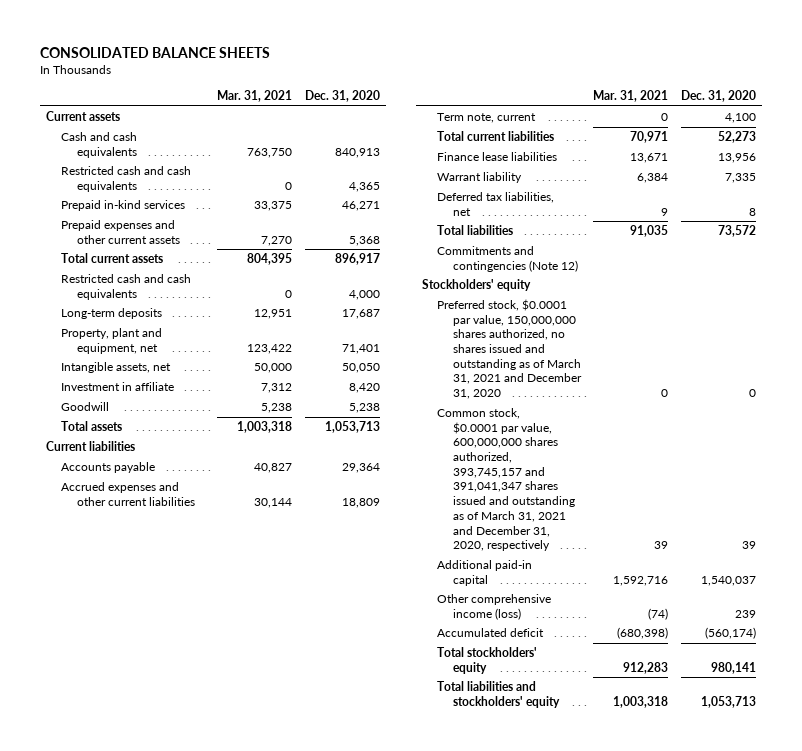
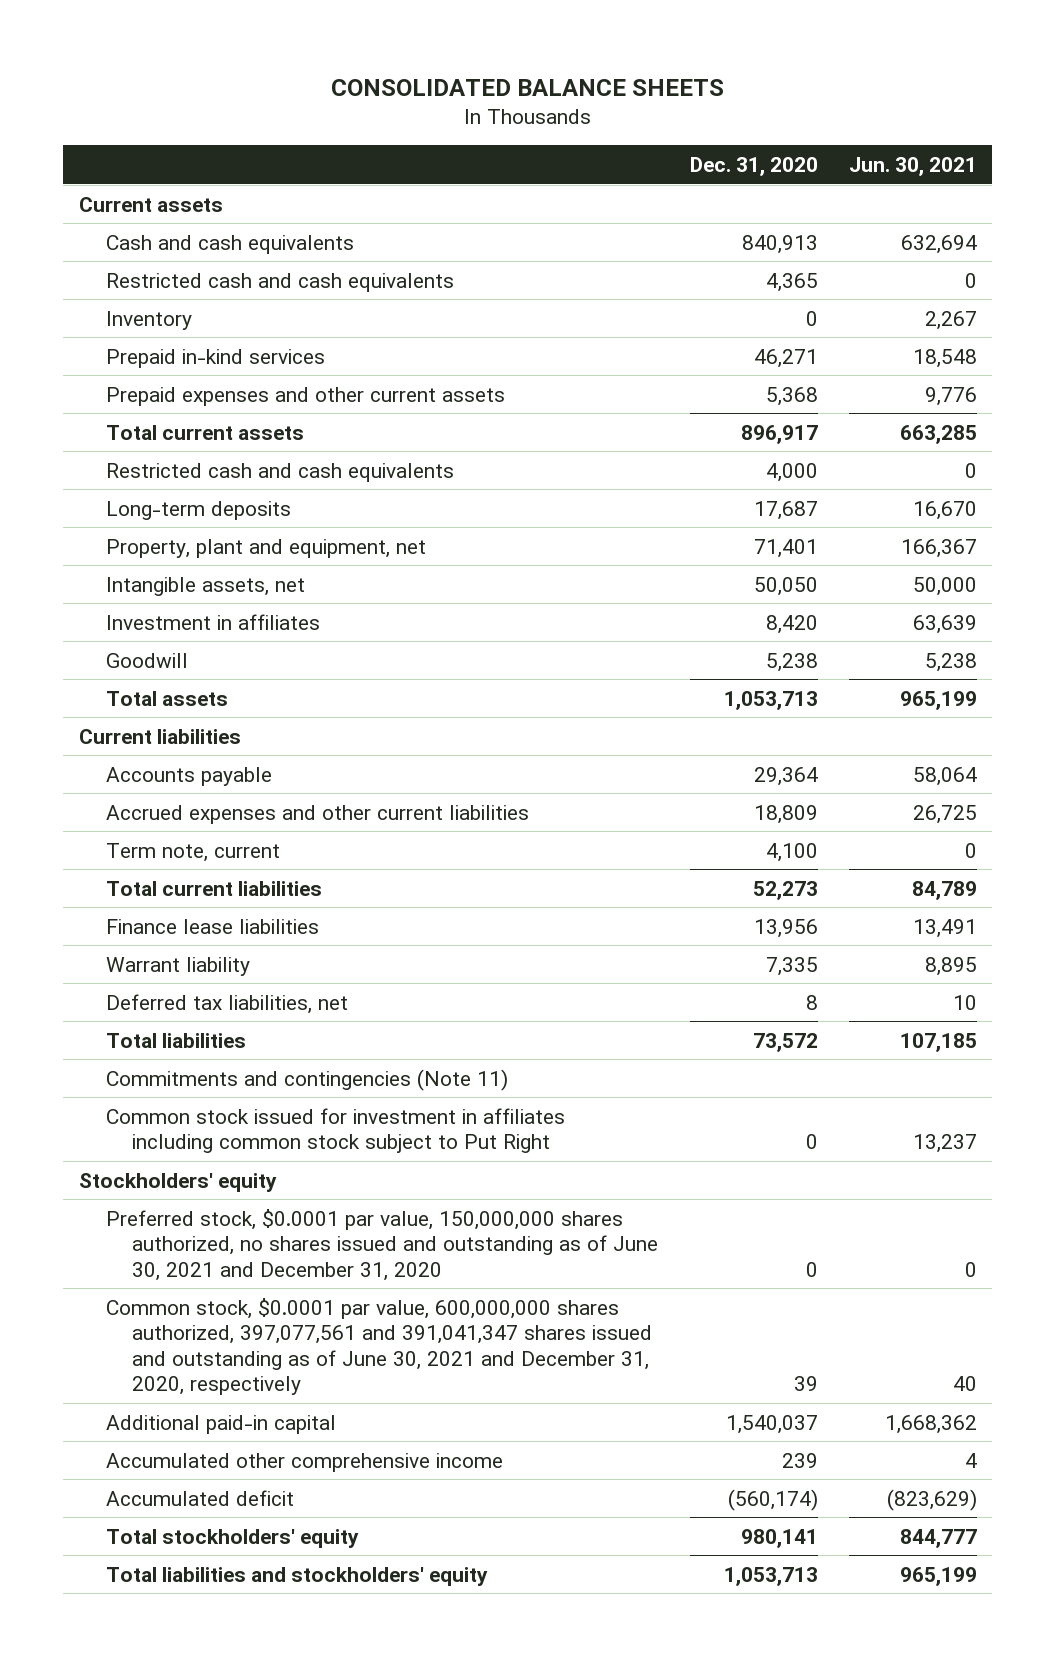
- | Mar. 31, 2021 | Dec. 31, 2020
+ | Dec. 31, 2020 | Jun. 30, 2021
+ Inventory | 0 | 2,267
- Investment in affiliate | 7,312 | 8,420
+ Investment in affiliates | 8,420 | 63,639
- Commitments and contingencies (Note 12)
+ Commitments and contingencies (Note 11)
+ Common stock issued for investment in affiliates including common stock subject to Put Right | 0 | 13,237
- Preferred stock, $0.0001 par value, 150,000,000 shares authorized, no shares issued and outstanding as of March 31, 2021 and December 31, 2020 | 0 | 0
- Common stock, $0.0001 par value, 600,000,000 shares authorized, 393,745,157 and 391,041,347 shares issued and outstanding as of March 31, 2021 and December 31, 2020, respectively | 39 | 39
+ Preferred stock, $0.0001 par value, 150,000,000 shares authorized, no shares issued and outstanding as of June 30, 2021 and December 31, 2020 | 0 | 0
+ Common stock, $0.0001 par value, 600,000,000 shares authorized, 397,077,561 and 391,041,347 shares issued and outstanding as of June 30, 2021 and December 31, 2020, respectively | 39 | 40
- Other comprehensive income (loss) | (74) | 239
+ Accumulated other comprehensive income | 239 | 4

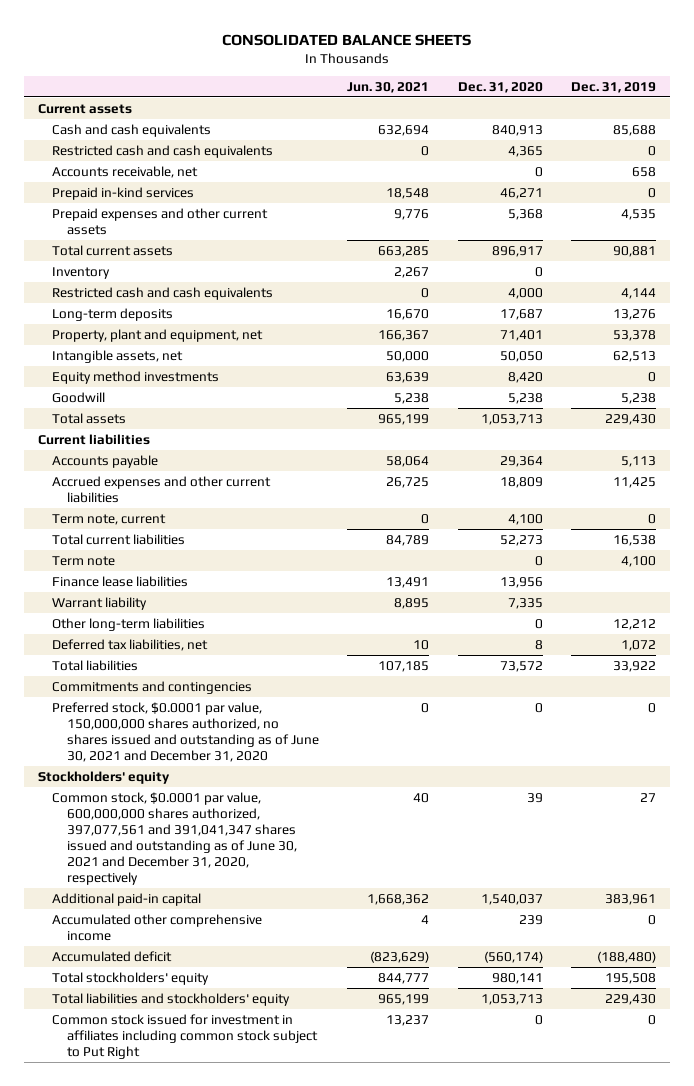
- | Dec. 31, 2020 | Jun. 30, 2021
+ | Jun. 30, 2021 | Dec. 31, 2020 | Dec. 31, 2019
+ Accounts receivable, net | | 0 | 658
moved down: Inventory | 2,267 | 0 |
- Investment in affiliates | 8,420 | 63,639
+ Equity method investments | 63,639 | 8,420 | 0
+ Term note | | 0 | 4,100
+ Other long-term liabilities | | 0 | 12,212
- Commitments and contingencies (Note 11)
+ Commitments and contingencies
moved down: Stockholders' equity
moved down: Common stock issued for investment in affiliates including common stock subject to Put Right | 13,237 | 0 | 0

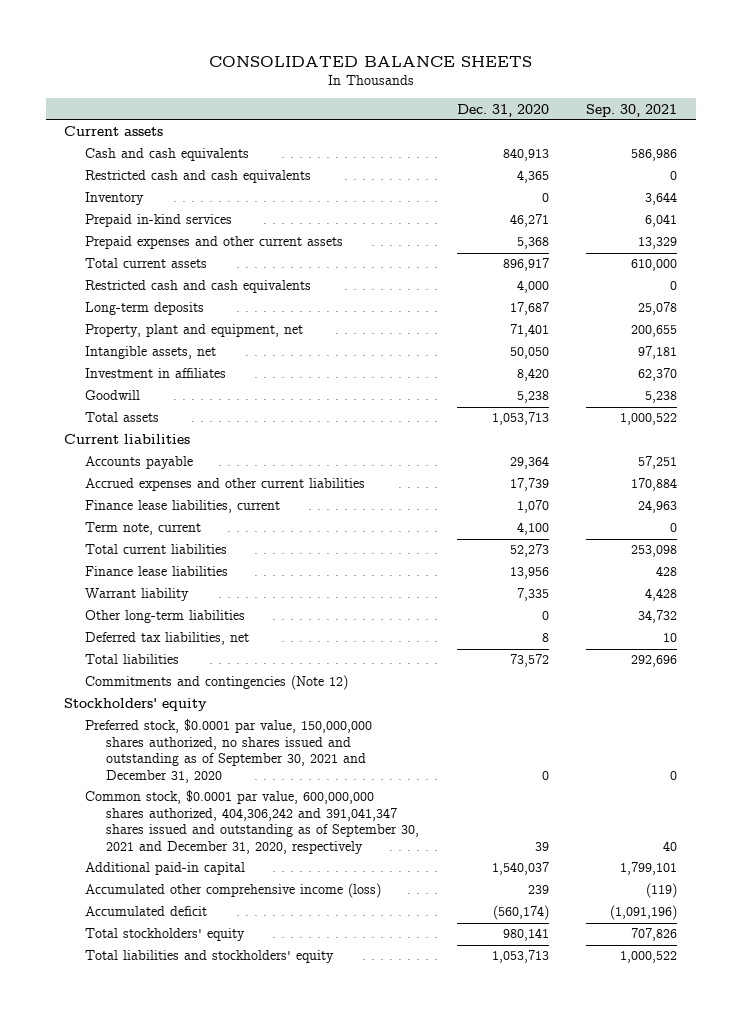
- | Jun. 30, 2021 | Dec. 31, 2020 | Dec. 31, 2019
+ | Dec. 31, 2020 | Sep. 30, 2021
- Accounts receivable, net | | 0 | 658
moved up: Inventory | 0 | 3,644
- Equity method investments | 63,639 | 8,420 | 0
+ Investment in affiliates | 8,420 | 62,370
- Accrued expenses and other current liabilities | 26,725 | 18,809 | 11,425
+ Accrued expenses and other current liabilities | 17,739 | 170,884
+ Finance lease liabilities, current | 1,070 | 24,963
- Term note | | 0 | 4,100
- Commitments and contingencies
- Preferred stock, $0.0001 par value, 150,000,000 shares authorized, no shares issued and outstanding as of June 30, 2021 and December 31, 2020 | 0 | 0 | 0
+ Commitments and contingencies (Note 12)
- Common stock, $0.0001 par value, 600,000,000 shares authorized, 397,077,561 and 391,041,347 shares issued and outstanding as of June 30, 2021 and December 31, 2020, respectively | 40 | 39 | 27
+ Preferred stock, $0.0001 par value, 150,000,000 shares authorized, no shares issued and outstanding as of September 30, 2021 and December 31, 2020 | 0 | 0
+ Common stock, $0.0001 par value, 600,000,000 shares authorized, 404,306,242 and 391,041,347 shares issued and outstanding as of September 30, 2021 and December 31, 2020, respectively | 39 | 40
- Accumulated other comprehensive income | 4 | 239 | 0
+ Accumulated other comprehensive income (loss) | 239 | (119)
- Common stock issued for investment in affiliates including common stock subject to Put Right | 13,237 | 0 | 0

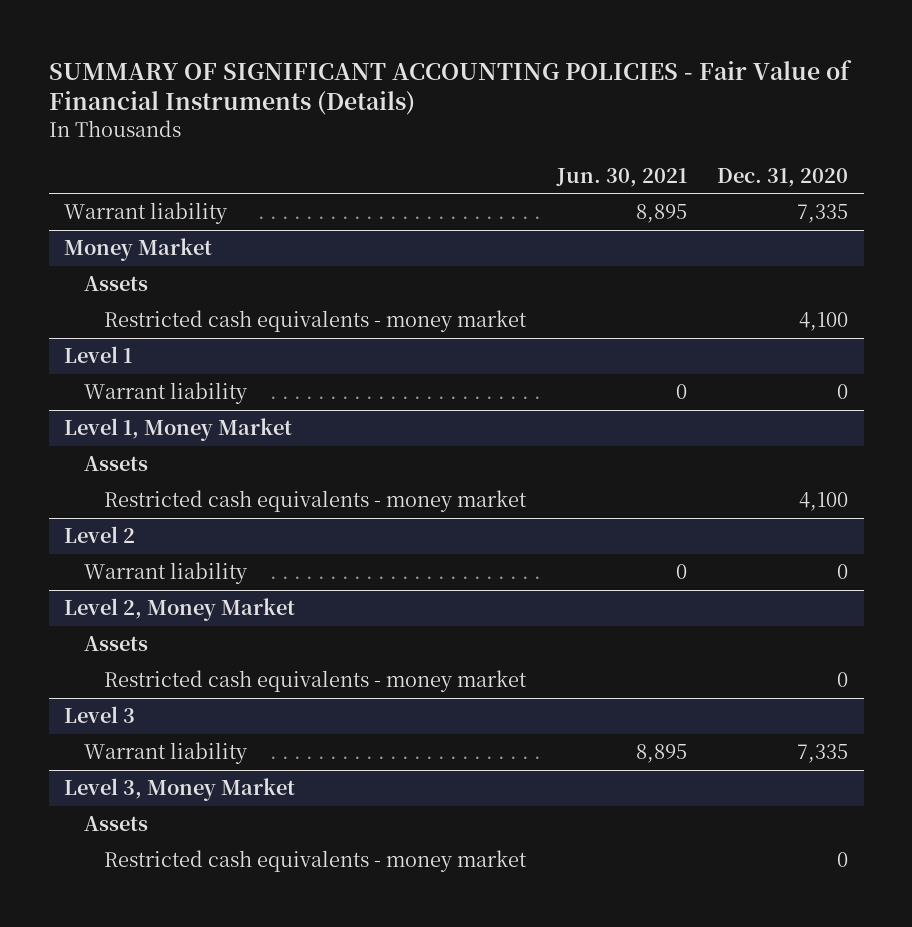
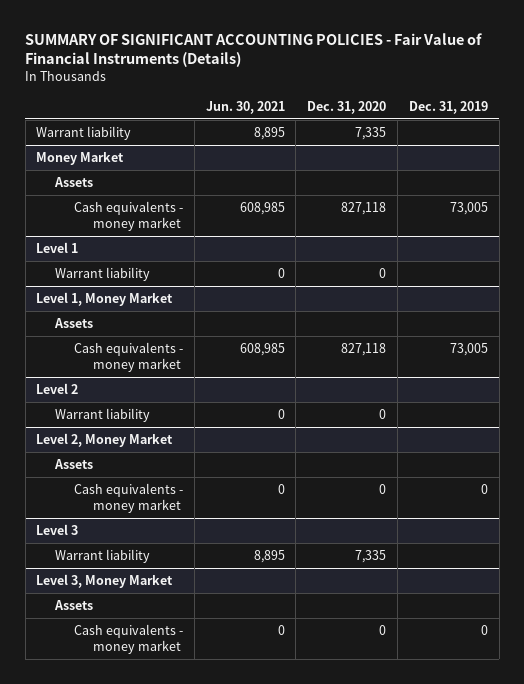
- | Jun. 30, 2021 | Dec. 31, 2020
+ | Jun. 30, 2021 | Dec. 31, 2020 | Dec. 31, 2019
@ Money Market
- Restricted cash equivalents - money market | | 4,100
+ Cash equivalents - money market | 608,985 | 827,118 | 73,005
@ Level 1, Money Market
- Restricted cash equivalents - money market | | 4,100
+ Cash equivalents - money market | 608,985 | 827,118 | 73,005
@ Level 2, Money Market
- Restricted cash equivalents - money market | | 0
+ Cash equivalents - money market | 0 | 0 | 0
@ Level 3, Money Market
- Restricted cash equivalents - money market | | 0
+ Cash equivalents - money market | 0 | 0 | 0

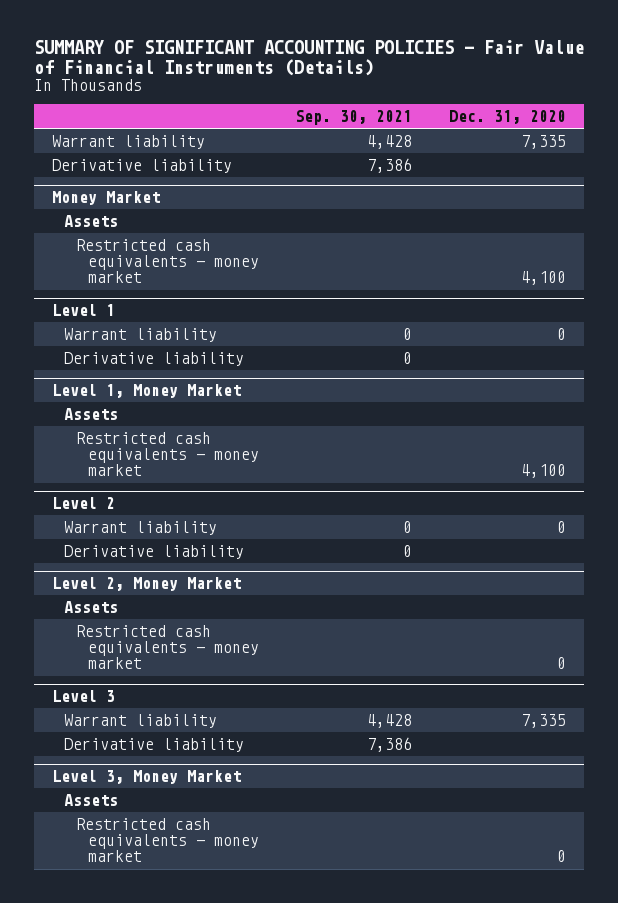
- | Jun. 30, 2021 | Dec. 31, 2020 | Dec. 31, 2019
+ | Sep. 30, 2021 | Dec. 31, 2020
+ Derivative liability | 7,386 |
@ Money Market
- Cash equivalents - money market | 608,985 | 827,118 | 73,005
+ Restricted cash equivalents - money market | | 4,100
@ Level 1
+ Derivative liability | 0 |
@ Level 1, Money Market
- Cash equivalents - money market | 608,985 | 827,118 | 73,005
+ Restricted cash equivalents - money market | | 4,100
@ Level 2
+ Derivative liability | 0 |
@ Level 2, Money Market
- Cash equivalents - money market | 0 | 0 | 0
+ Restricted cash equivalents - money market | | 0
@ Level 3
+ Derivative liability | 7,386 |
@ Level 3, Money Market
- Cash equivalents - money market | 0 | 0 | 0
+ Restricted cash equivalents - money market | | 0

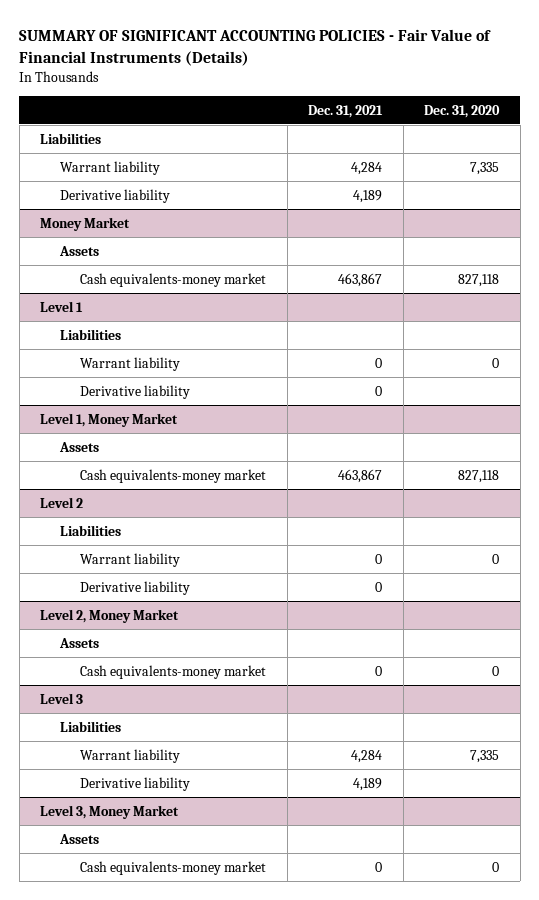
- | Sep. 30, 2021 | Dec. 31, 2020
+ | Dec. 31, 2021 | Dec. 31, 2020
+ Liabilities
@ Money Market
- Restricted cash equivalents - money market | | 4,100
+ Cash equivalents-money market | 463,867 | 827,118
@ Level 1
+ Liabilities
@ Level 1, Money Market
- Restricted cash equivalents - money market | | 4,100
+ Cash equivalents-money market | 463,867 | 827,118
@ Level 2
+ Liabilities
@ Level 2, Money Market
- Restricted cash equivalents - money market | | 0
+ Cash equivalents-money market | 0 | 0
@ Level 3
+ Liabilities
@ Level 3, Money Market
- Restricted cash equivalents - money market | | 0
+ Cash equivalents-money market | 0 | 0

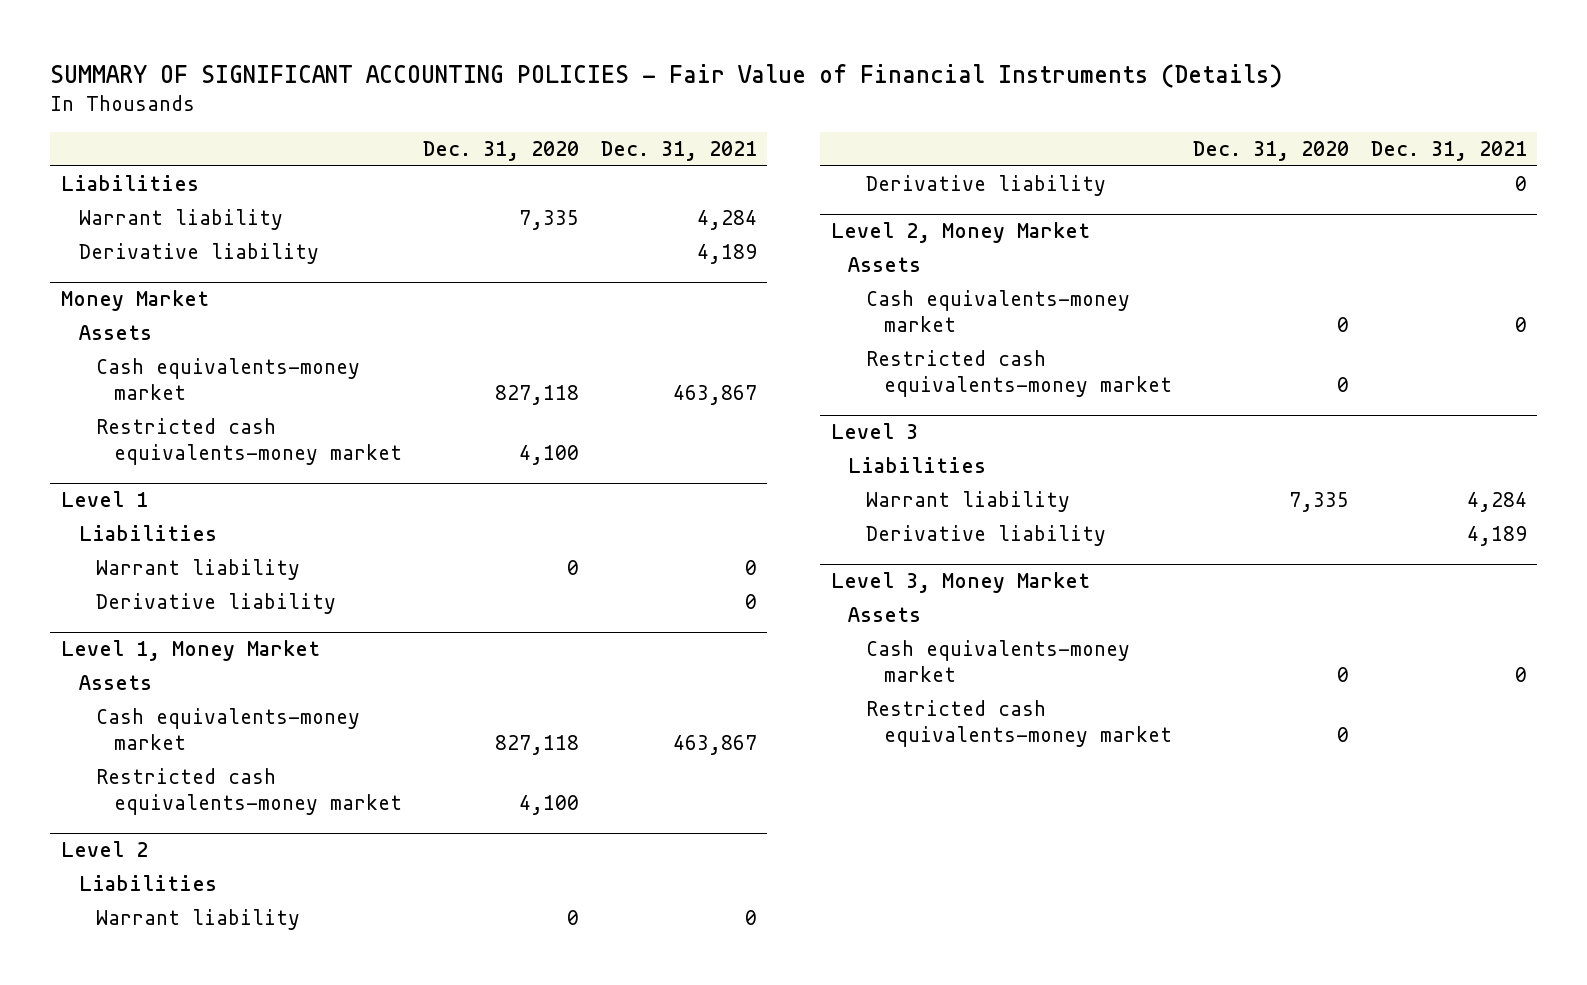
- | Dec. 31, 2021 | Dec. 31, 2020
+ | Dec. 31, 2020 | Dec. 31, 2021
@ Money Market
+ Restricted cash equivalents-money market | 4,100 |
@ Level 1, Money Market
+ Restricted cash equivalents-money market | 4,100 |
@ Level 2, Money Market
+ Restricted cash equivalents-money market | 0 |
@ Level 3, Money Market
+ Restricted cash equivalents-money market | 0 |

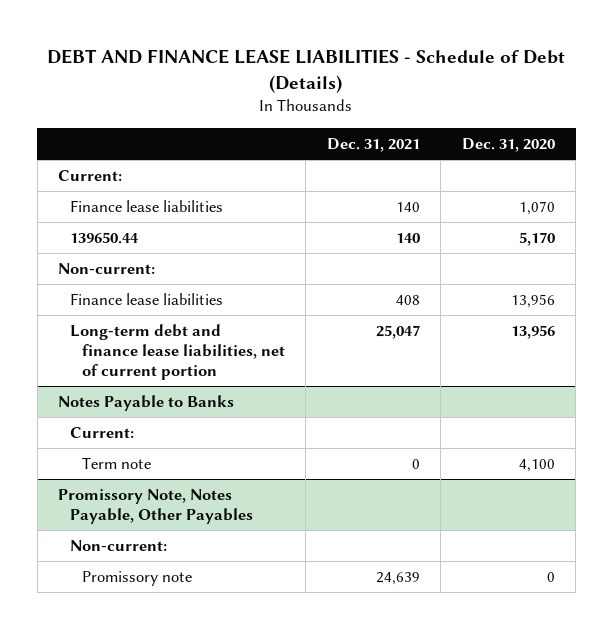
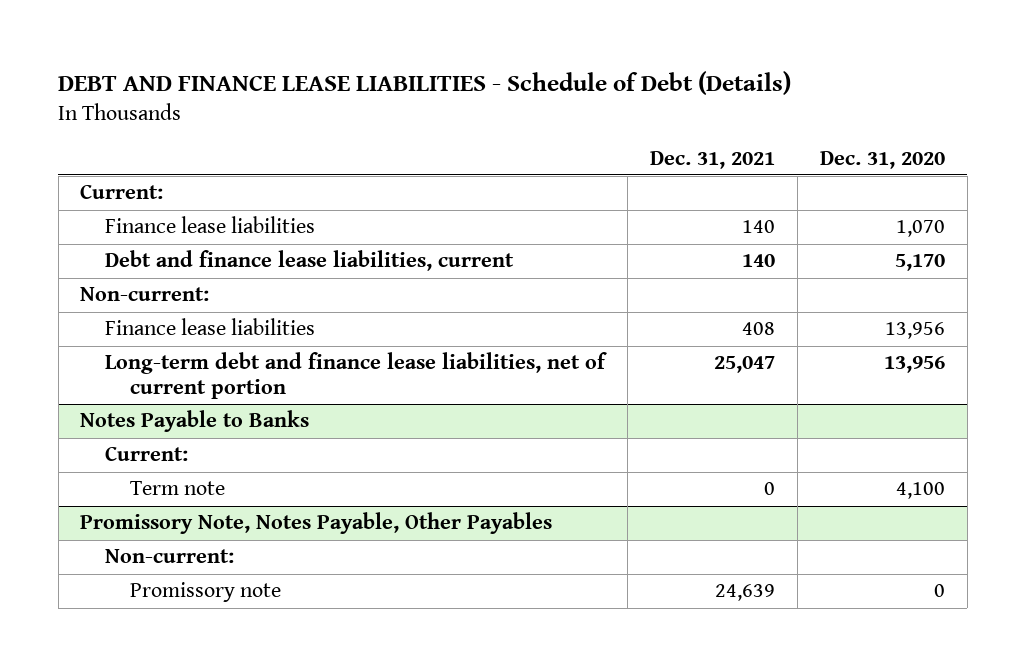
- 139650.44 | 140 | 5,170
+ Debt and finance lease liabilities, current | 140 | 5,170

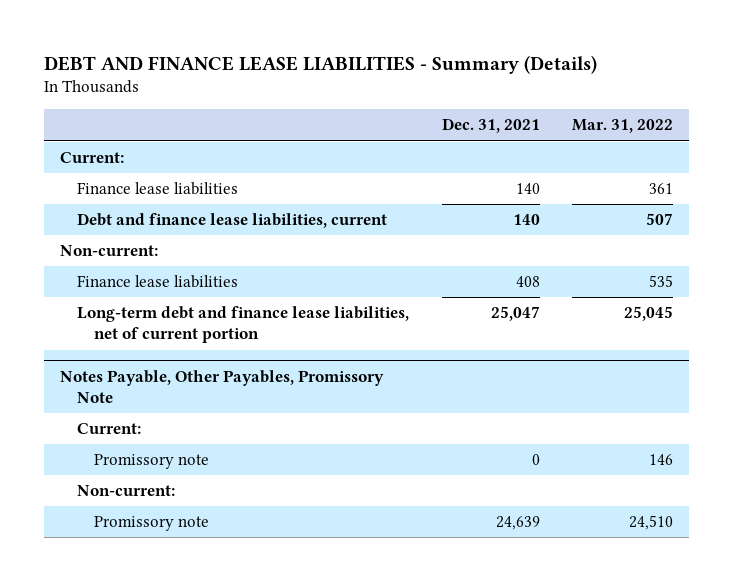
- DEBT AND FINANCE LEASE LIABILITIES - Schedule of Debt (Details)
+ DEBT AND FINANCE LEASE LIABILITIES - Summary (Details)
- | Dec. 31, 2021 | Dec. 31, 2020
+ | Dec. 31, 2021 | Mar. 31, 2022
- Notes Payable to Banks
+ Notes Payable, Other Payables, Promissory Note
- Term note | 0 | 4,100
- Promissory Note, Notes Payable, Other Payables
+ Promissory note | 0 | 146

